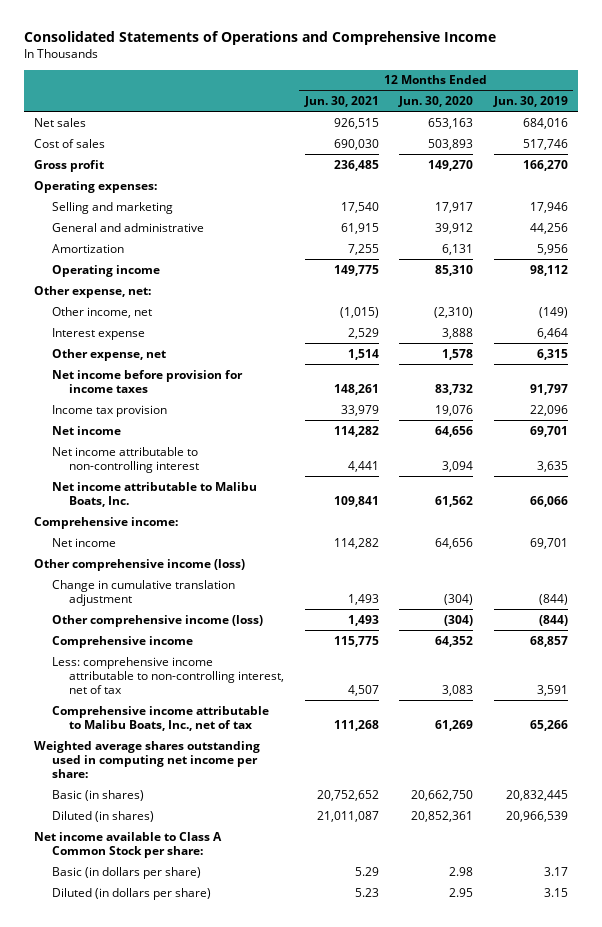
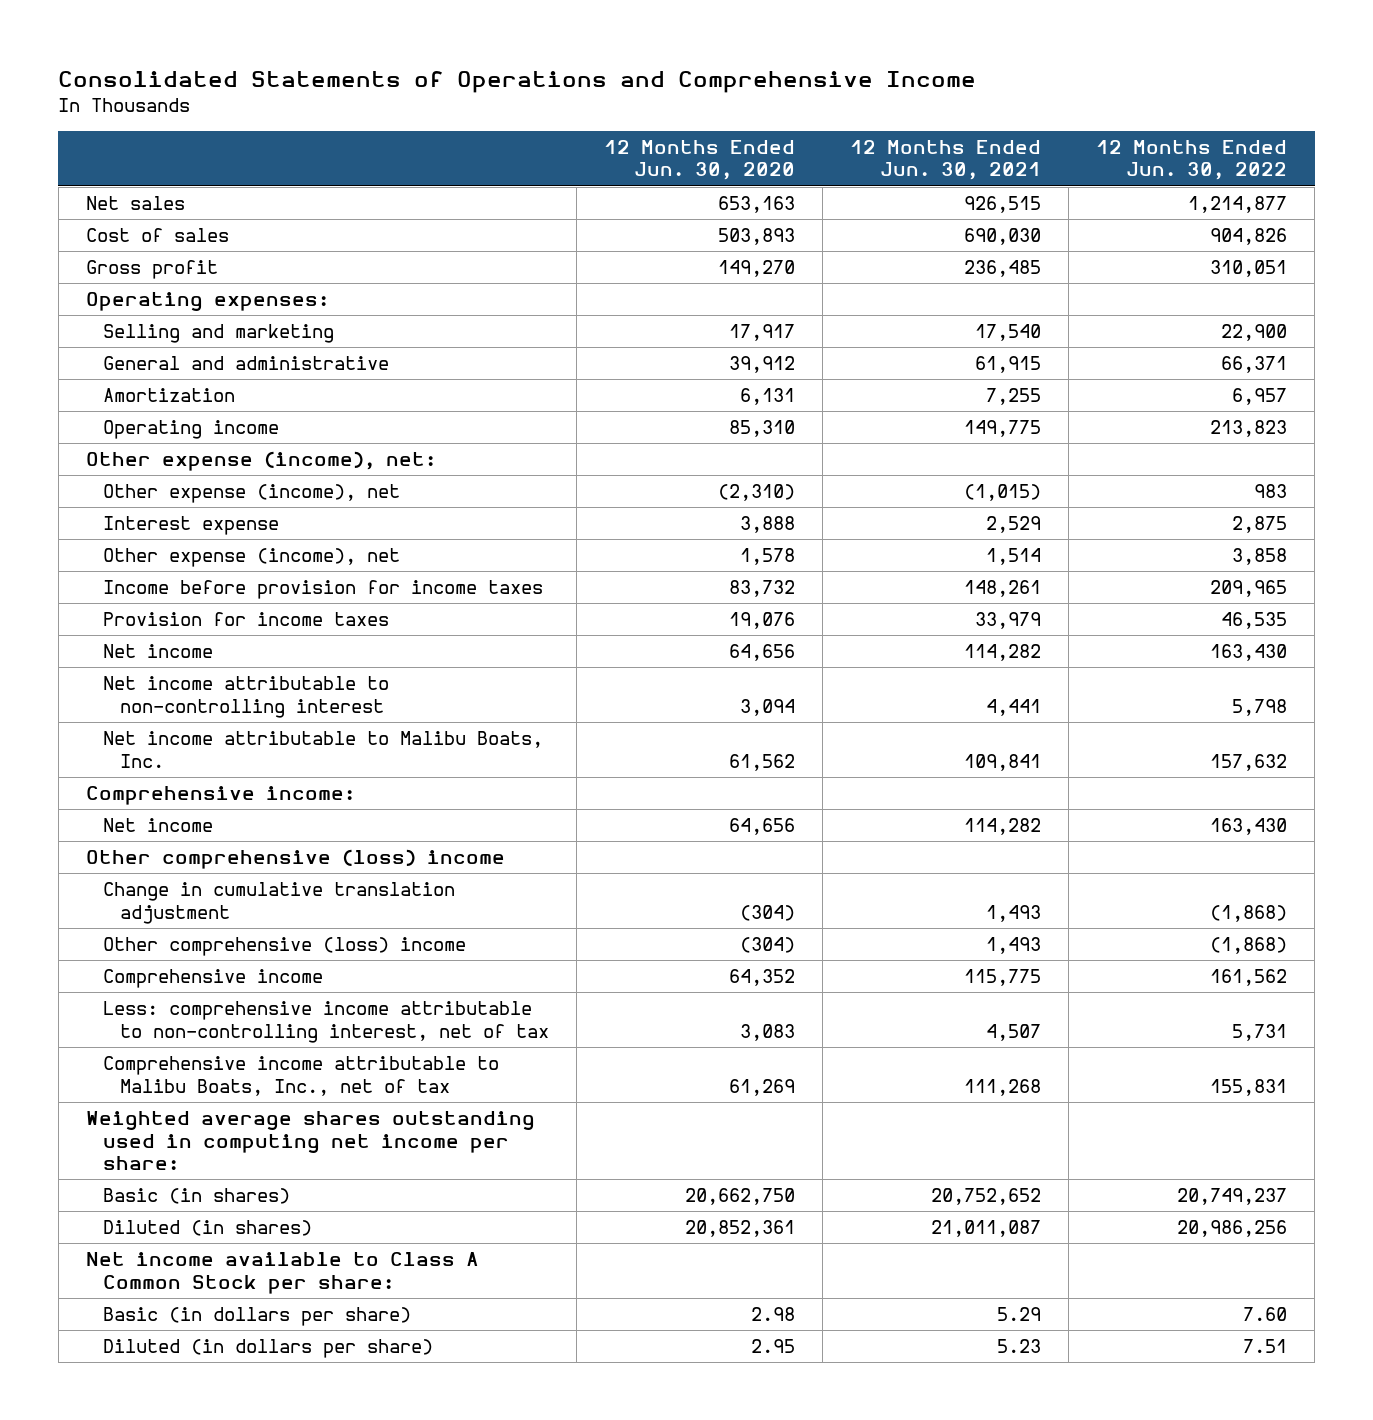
- | 12 Months Ended Jun. 30, 2021 | 12 Months Ended Jun. 30, 2020 | 12 Months Ended Jun. 30, 2019
+ | 12 Months Ended Jun. 30, 2020 | 12 Months Ended Jun. 30, 2021 | 12 Months Ended Jun. 30, 2022
- Other expense, net:
- Other income, net | (1,015) | (2,310) | (149)
+ Other expense (income), net:
+ Other expense (income), net | (2,310) | (1,015) | 983
- Other expense, net | 1,514 | 1,578 | 6,315
- Net income before provision for income taxes | 148,261 | 83,732 | 91,797
- Income tax provision | 33,979 | 19,076 | 22,096
+ Other expense (income), net | 1,578 | 1,514 | 3,858
+ Income before provision for income taxes | 83,732 | 148,261 | 209,965
+ Provision for income taxes | 19,076 | 33,979 | 46,535
- Other comprehensive income (loss)
+ Other comprehensive (loss) income
- Other comprehensive income (loss) | 1,493 | (304) | (844)
+ Other comprehensive (loss) income | (304) | 1,493 | (1,868)

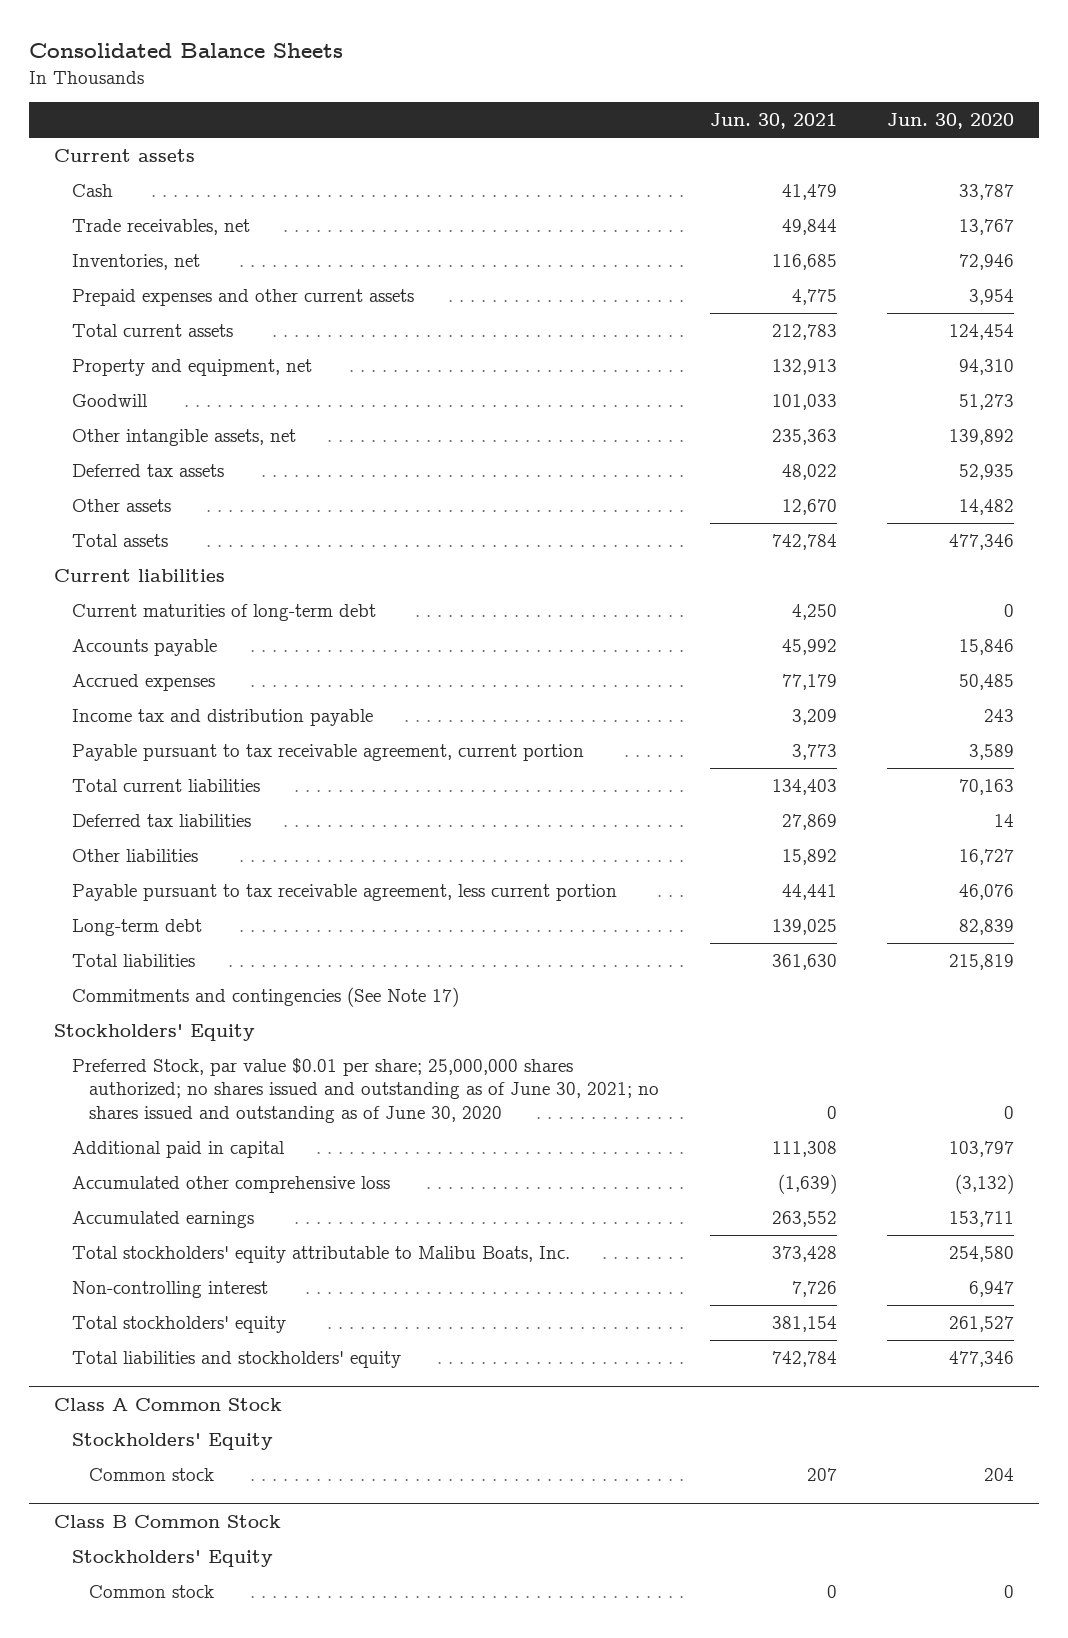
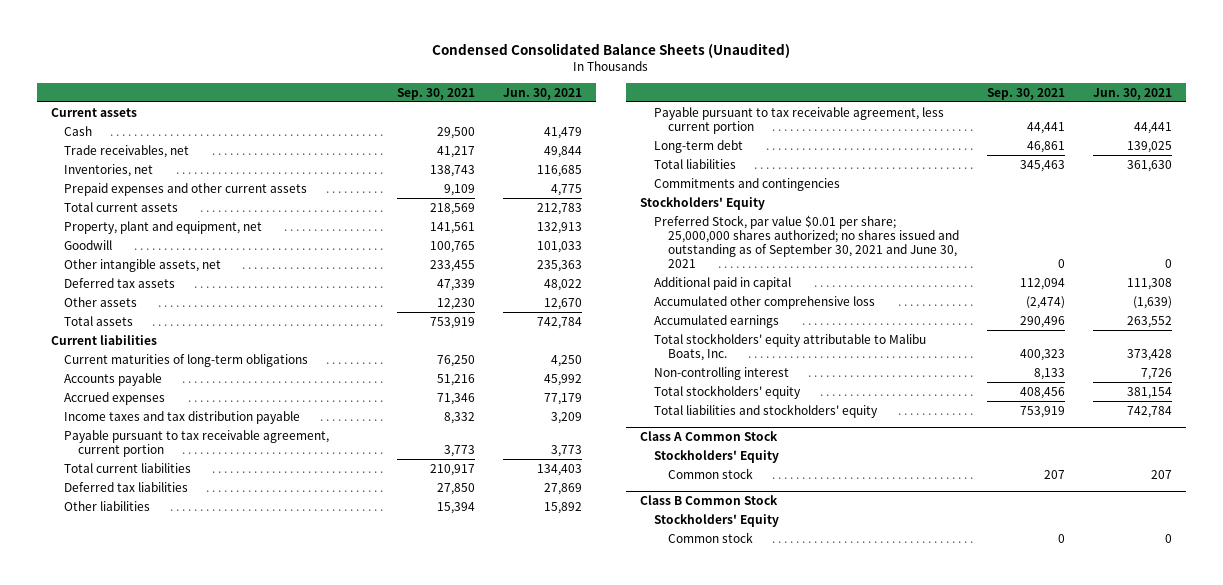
- Consolidated Balance Sheets
+ Condensed Consolidated Balance Sheets (Unaudited)
- | Jun. 30, 2021 | Jun. 30, 2020
+ | Sep. 30, 2021 | Jun. 30, 2021
- Property and equipment, net | 132,913 | 94,310
+ Property, plant and equipment, net | 141,561 | 132,913
- Current maturities of long-term debt | 4,250 | 0
+ Current maturities of long-term obligations | 76,250 | 4,250
- Income tax and distribution payable | 3,209 | 243
+ Income taxes and tax distribution payable | 8,332 | 3,209
- Commitments and contingencies (See Note 17)
+ Commitments and contingencies
- Preferred Stock, par value $0.01 per share; 25,000,000 shares authorized; no shares issued and outstanding as of June 30, 2021; no shares issued and outstanding as of June 30, 2020 | 0 | 0
+ Preferred Stock, par value $0.01 per share; 25,000,000 shares authorized; no shares issued and outstanding as of September 30, 2021 and June 30, 2021 | 0 | 0

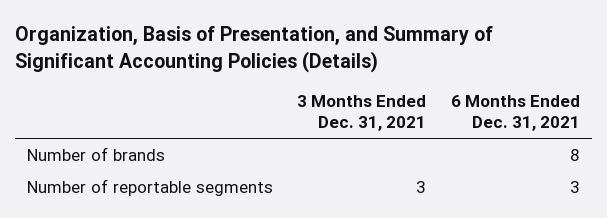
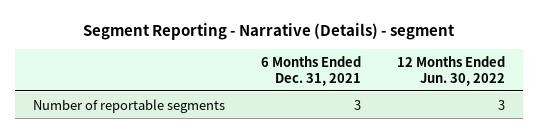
- Organization, Basis of Presentation, and Summary of Significant Accounting Policies (Details)
+ Segment Reporting - Narrative (Details) - segment
- | 3 Months Ended Dec. 31, 2021 | 6 Months Ended Dec. 31, 2021
+ | 6 Months Ended Dec. 31, 2021 | 12 Months Ended Jun. 30, 2022
- Number of brands | | 8

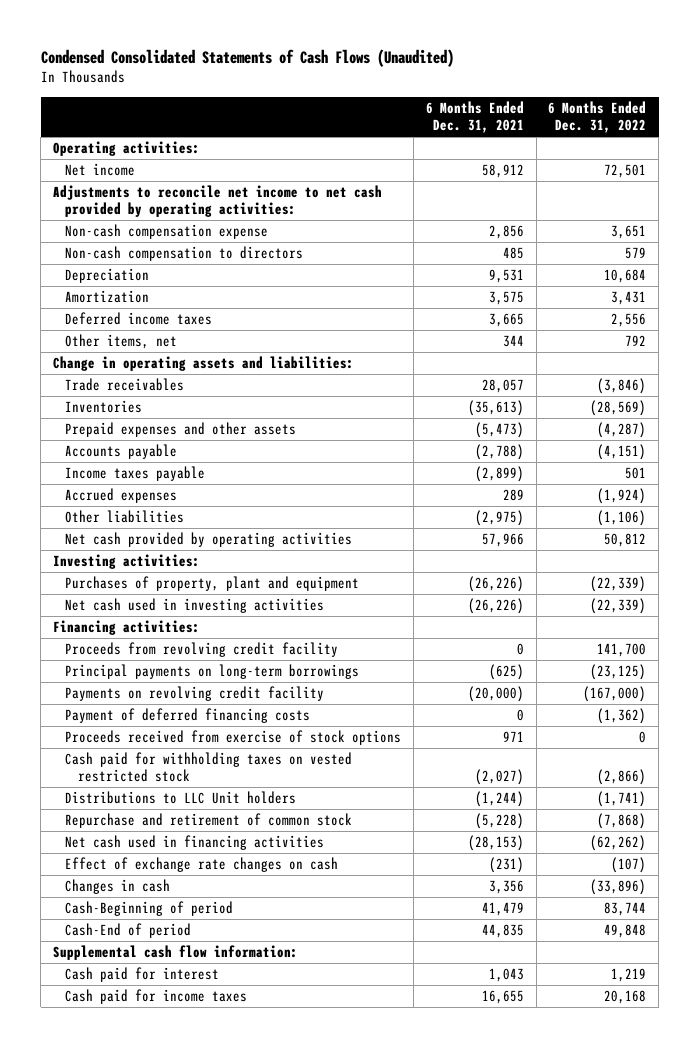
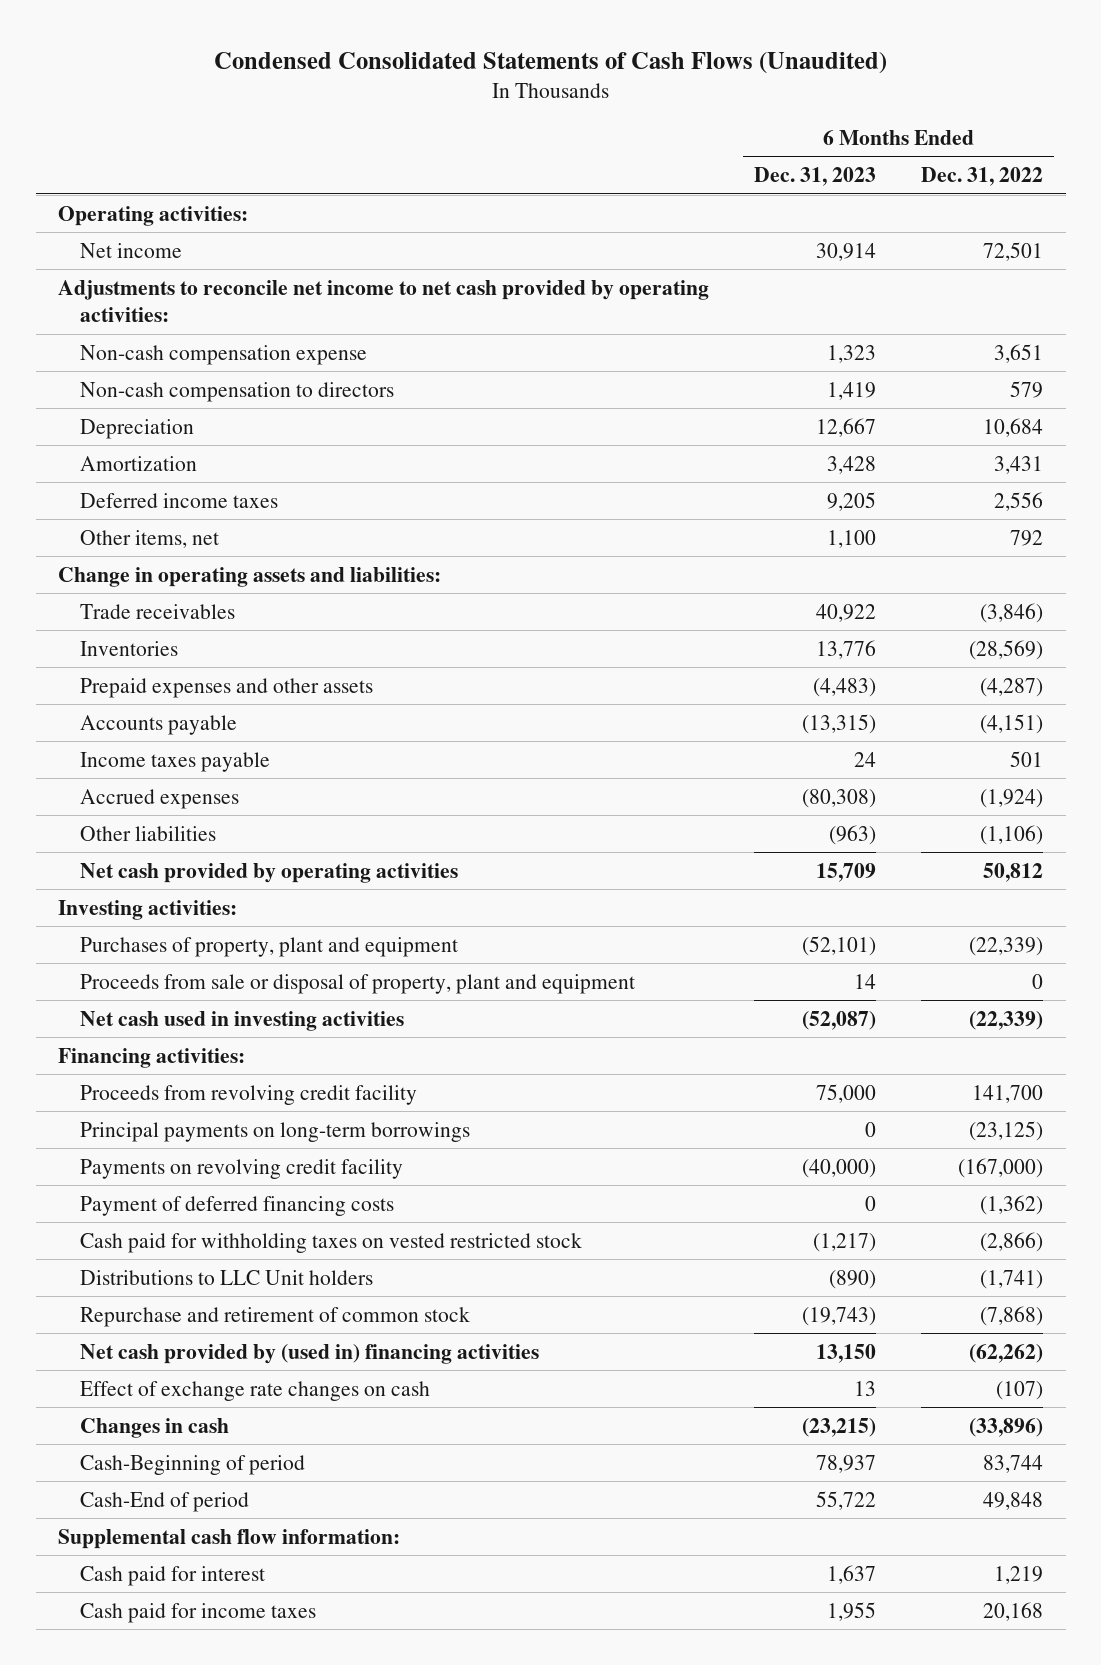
- | 6 Months Ended Dec. 31, 2021 | 6 Months Ended Dec. 31, 2022
+ | 6 Months Ended Dec. 31, 2023 | 6 Months Ended Dec. 31, 2022
+ Proceeds from sale or disposal of property, plant and equipment | 14 | 0
- Proceeds received from exercise of stock options | 971 | 0
- Net cash used in financing activities | (28,153) | (62,262)
+ Net cash provided by (used in) financing activities | 13,150 | (62,262)

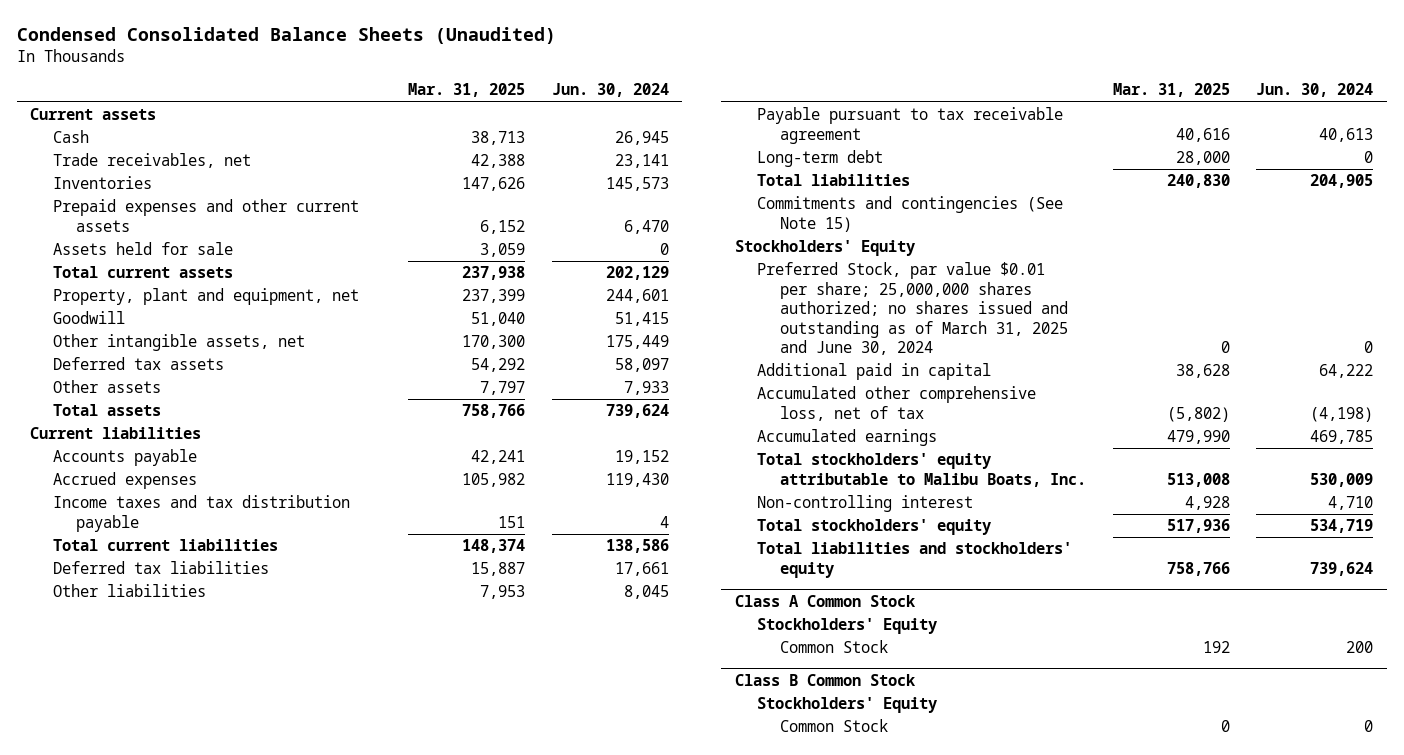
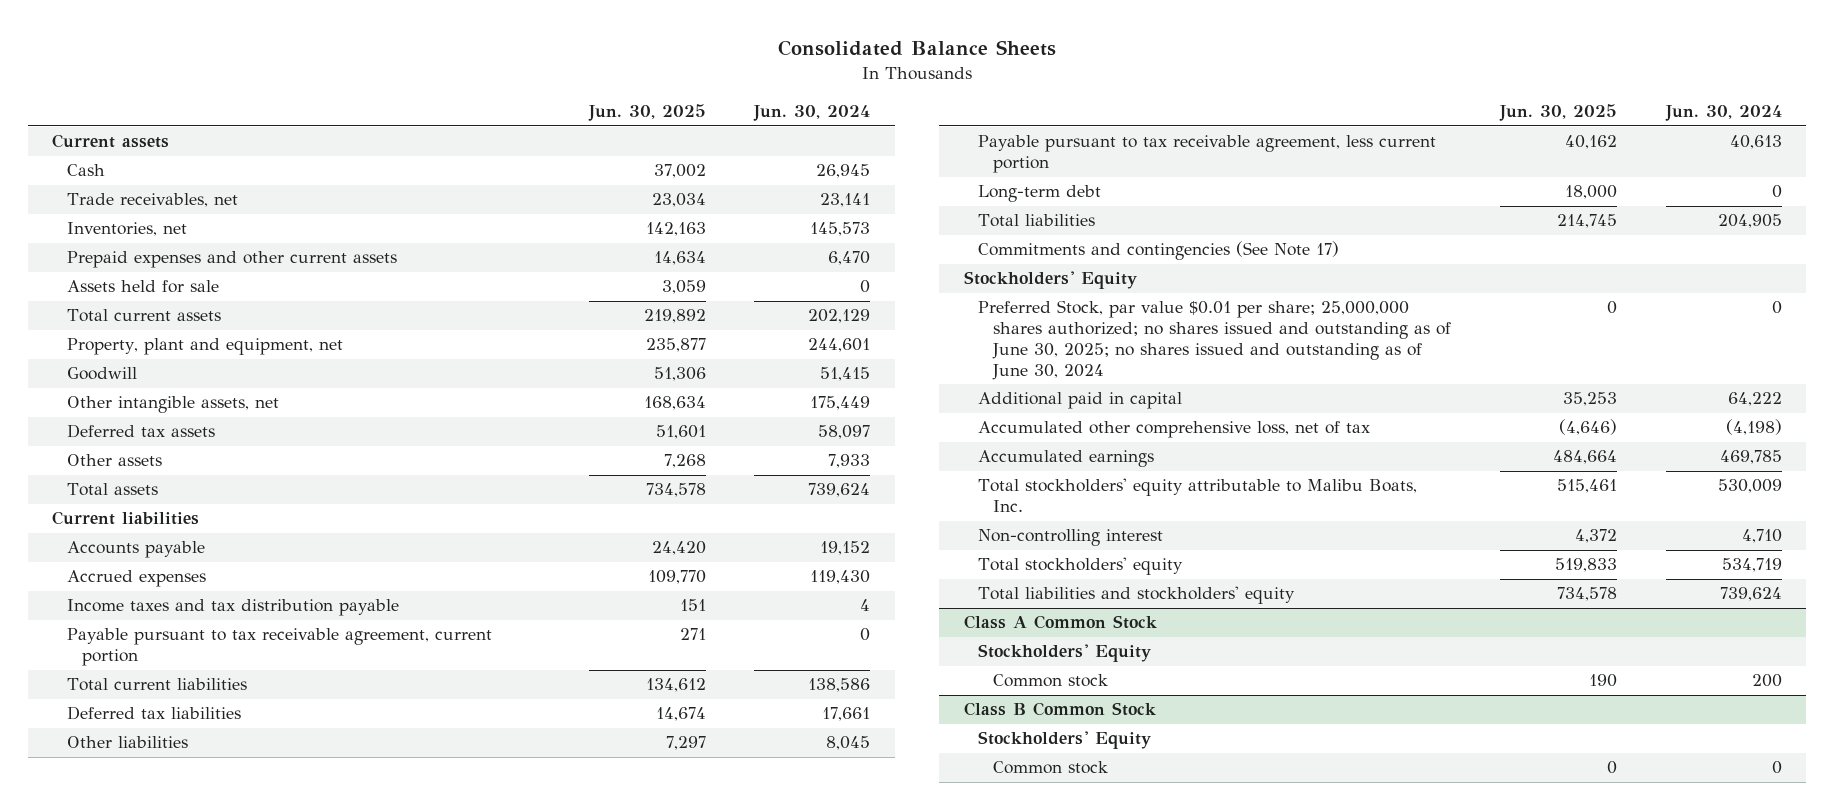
- Condensed Consolidated Balance Sheets (Unaudited)
+ Consolidated Balance Sheets
- | Mar. 31, 2025 | Jun. 30, 2024
+ | Jun. 30, 2025 | Jun. 30, 2024
- Inventories | 147,626 | 145,573
+ Inventories, net | 142,163 | 145,573
+ Payable pursuant to tax receivable agreement, current portion | 271 | 0
- Payable pursuant to tax receivable agreement | 40,616 | 40,613
+ Payable pursuant to tax receivable agreement, less current portion | 40,162 | 40,613
- Commitments and contingencies (See Note 15)
+ Commitments and contingencies (See Note 17)
- Preferred Stock, par value $0.01 per share; 25,000,000 shares authorized; no shares issued and outstanding as of March 31, 2025 and June 30, 2024 | 0 | 0
+ Preferred Stock, par value $0.01 per share; 25,000,000 shares authorized; no shares issued and outstanding as of June 30, 2025; no shares issued and outstanding as of June 30, 2024 | 0 | 0
@ Class A Common Stock
- Common Stock | 192 | 200
+ Common stock | 190 | 200
@ Class B Common Stock
- Common Stock | 0 | 0
+ Common stock | 0 | 0

